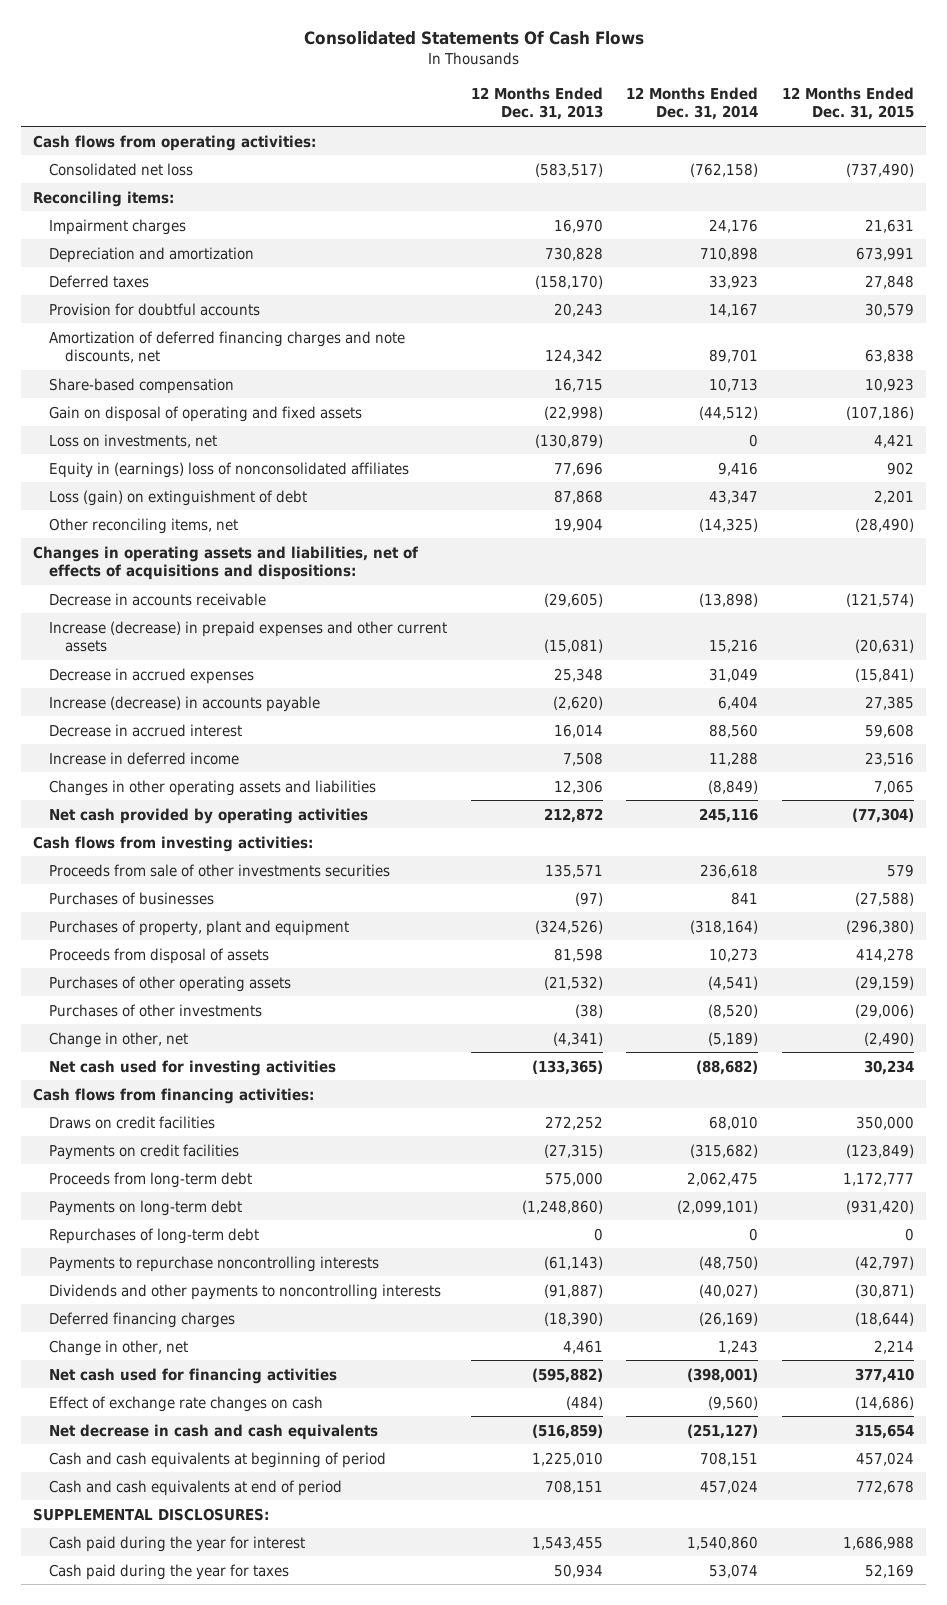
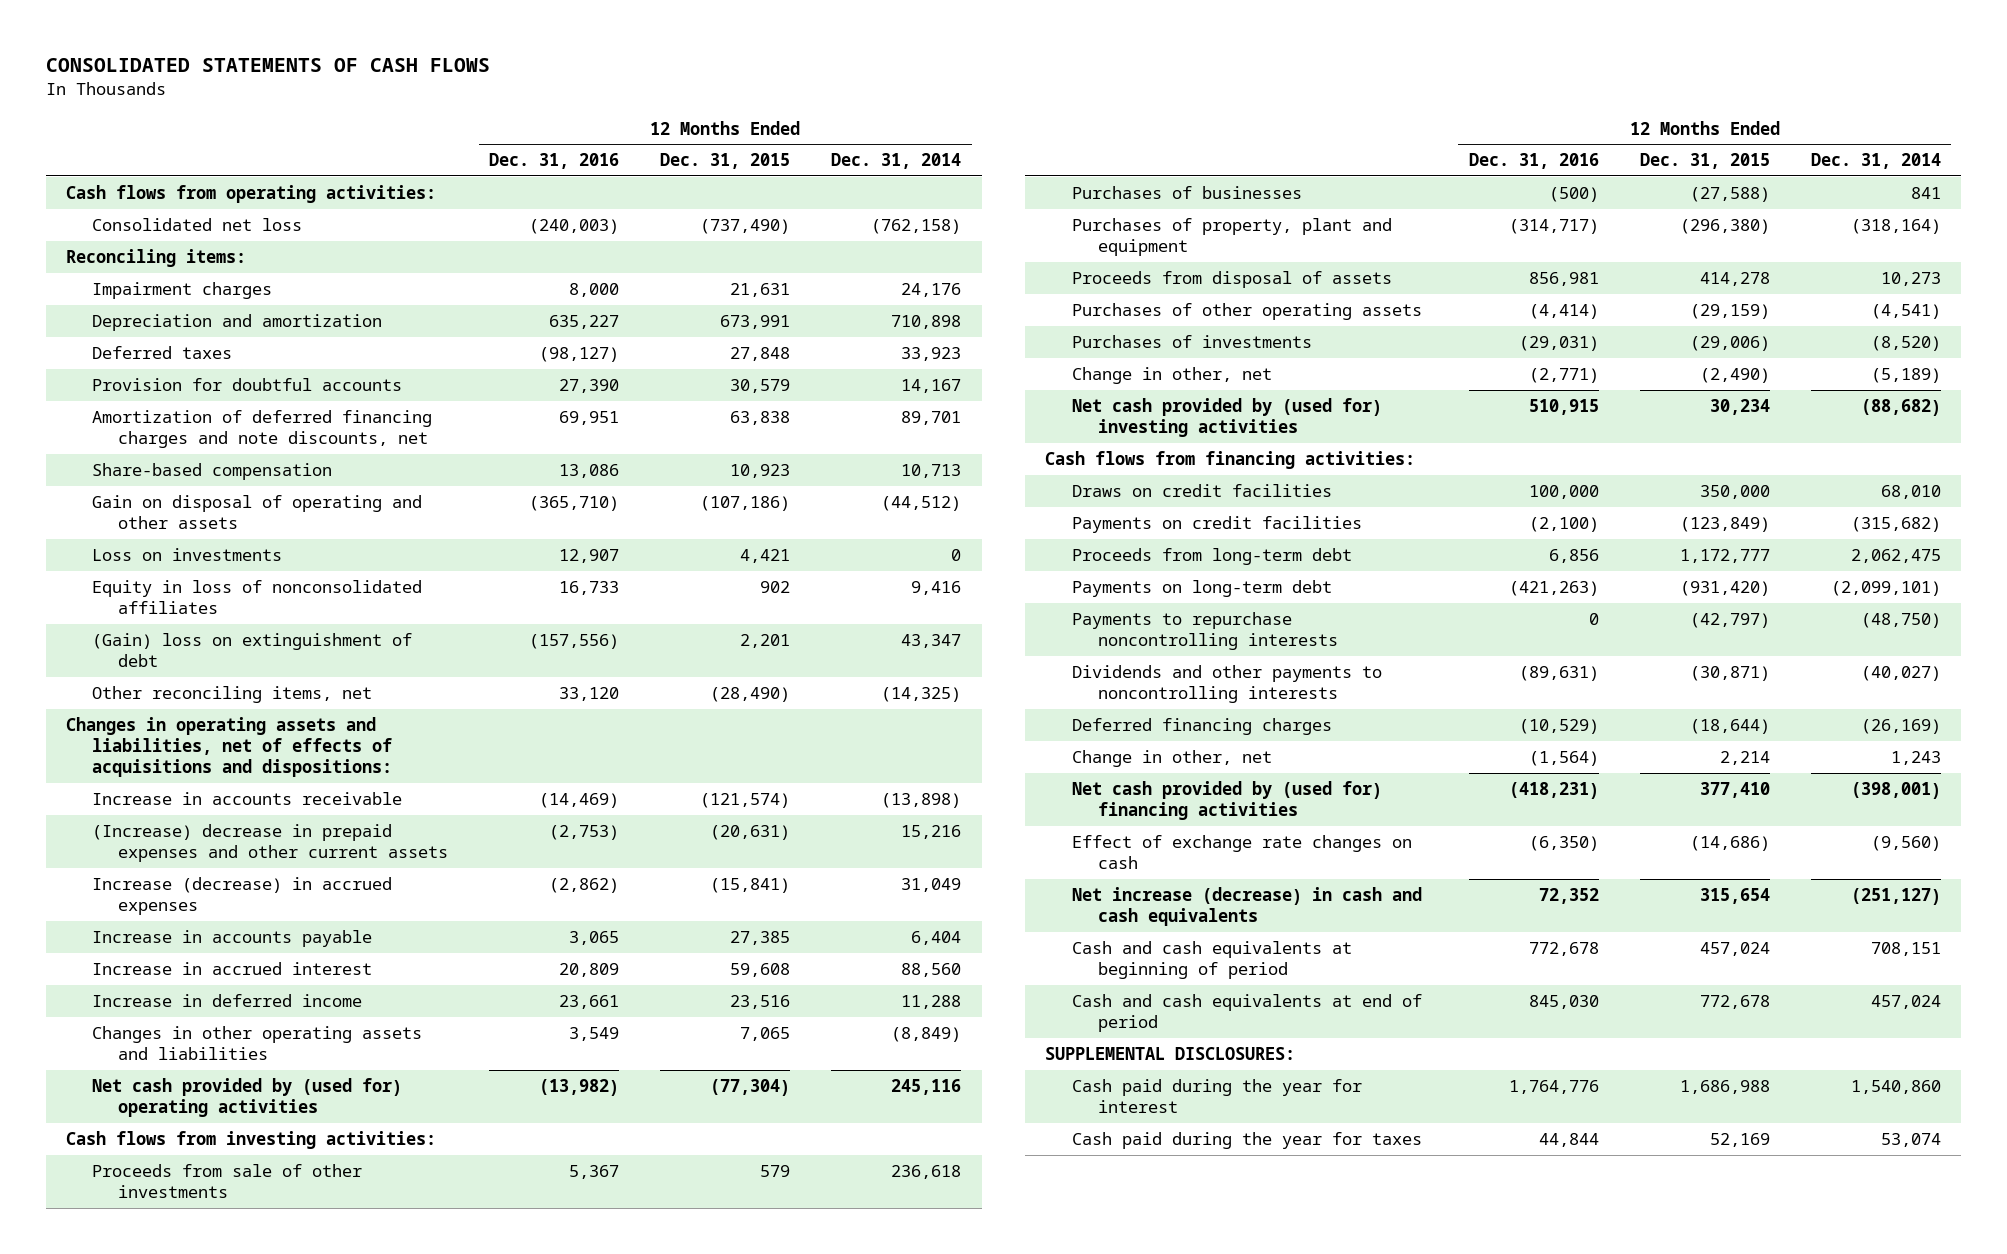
- Consolidated Statements Of Cash Flows
+ CONSOLIDATED STATEMENTS OF CASH FLOWS
- | 12 Months Ended Dec. 31, 2013 | 12 Months Ended Dec. 31, 2014 | 12 Months Ended Dec. 31, 2015
+ | 12 Months Ended Dec. 31, 2016 | 12 Months Ended Dec. 31, 2015 | 12 Months Ended Dec. 31, 2014
- Gain on disposal of operating and fixed assets | (22,998) | (44,512) | (107,186)
- Loss on investments, net | (130,879) | 0 | 4,421
- Equity in (earnings) loss of nonconsolidated affiliates | 77,696 | 9,416 | 902
- Loss (gain) on extinguishment of debt | 87,868 | 43,347 | 2,201
+ Gain on disposal of operating and other assets | (365,710) | (107,186) | (44,512)
+ Loss on investments | 12,907 | 4,421 | 0
+ Equity in loss of nonconsolidated affiliates | 16,733 | 902 | 9,416
+ (Gain) loss on extinguishment of debt | (157,556) | 2,201 | 43,347
- Decrease in accounts receivable | (29,605) | (13,898) | (121,574)
- Increase (decrease) in prepaid expenses and other current assets | (15,081) | 15,216 | (20,631)
- Decrease in accrued expenses | 25,348 | 31,049 | (15,841)
- Increase (decrease) in accounts payable | (2,620) | 6,404 | 27,385
- Decrease in accrued interest | 16,014 | 88,560 | 59,608
+ Increase in accounts receivable | (14,469) | (121,574) | (13,898)
+ (Increase) decrease in prepaid expenses and other current assets | (2,753) | (20,631) | 15,216
+ Increase (decrease) in accrued expenses | (2,862) | (15,841) | 31,049
+ Increase in accounts payable | 3,065 | 27,385 | 6,404
+ Increase in accrued interest | 20,809 | 59,608 | 88,560
- Net cash provided by operating activities | 212,872 | 245,116 | (77,304)
+ Net cash provided by (used for) operating activities | (13,982) | (77,304) | 245,116
- Proceeds from sale of other investments securities | 135,571 | 236,618 | 579
+ Proceeds from sale of other investments | 5,367 | 579 | 236,618
- Purchases of other investments | (38) | (8,520) | (29,006)
+ Purchases of investments | (29,031) | (29,006) | (8,520)
- Net cash used for investing activities | (133,365) | (88,682) | 30,234
+ Net cash provided by (used for) investing activities | 510,915 | 30,234 | (88,682)
- Repurchases of long-term debt | 0 | 0 | 0
- Net cash used for financing activities | (595,882) | (398,001) | 377,410
+ Net cash provided by (used for) financing activities | (418,231) | 377,410 | (398,001)
- Net decrease in cash and cash equivalents | (516,859) | (251,127) | 315,654
+ Net increase (decrease) in cash and cash equivalents | 72,352 | 315,654 | (251,127)

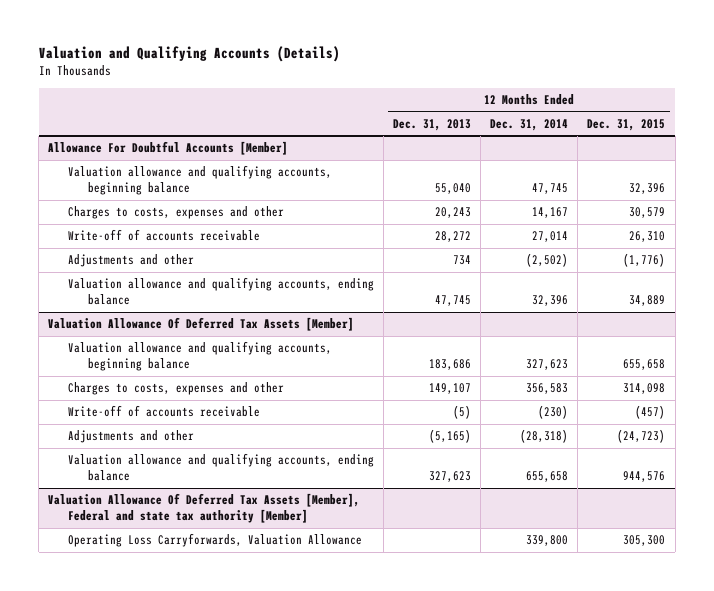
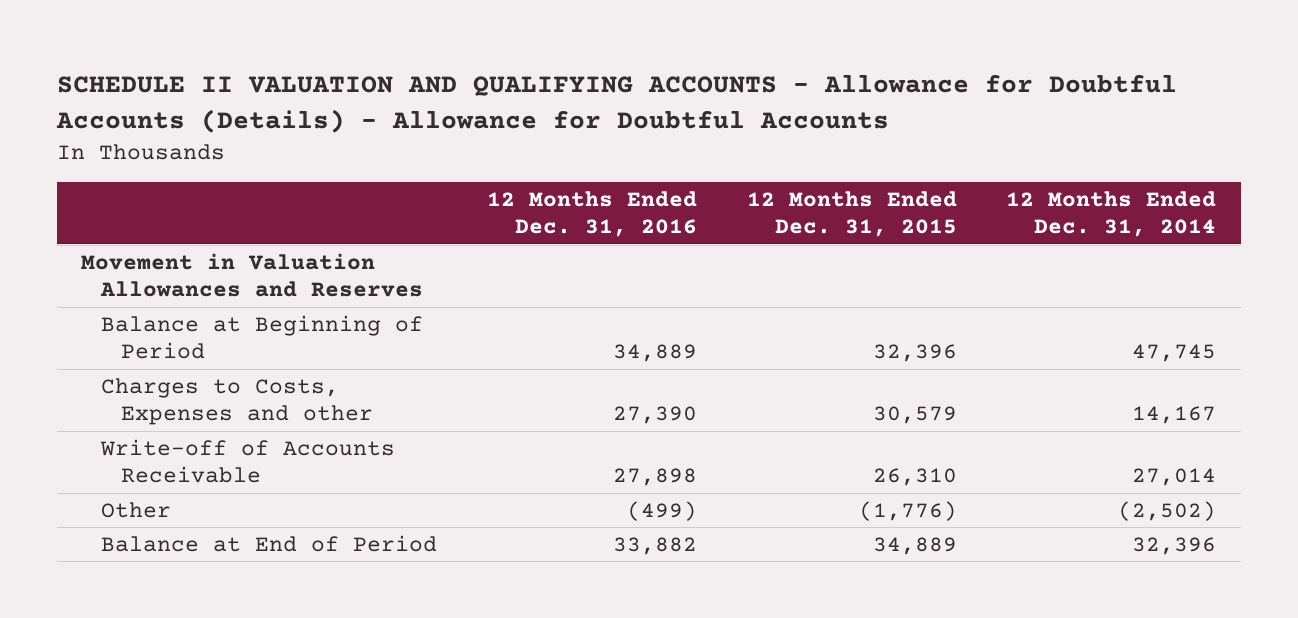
- Valuation and Qualifying Accounts (Details)
+ SCHEDULE II VALUATION AND QUALIFYING ACCOUNTS - Allowance for Doubtful Accounts (Details) - Allowance for Doubtful Accounts
- | 12 Months Ended Dec. 31, 2013 | 12 Months Ended Dec. 31, 2014 | 12 Months Ended Dec. 31, 2015
+ | 12 Months Ended Dec. 31, 2016 | 12 Months Ended Dec. 31, 2015 | 12 Months Ended Dec. 31, 2014
- Allowance For Doubtful Accounts [Member]
- Valuation allowance and qualifying accounts, beginning balance | 55,040 | 47,745 | 32,396
- Charges to costs, expenses and other | 20,243 | 14,167 | 30,579
- Write-off of accounts receivable | 28,272 | 27,014 | 26,310
- Adjustments and other | 734 | (2,502) | (1,776)
- Valuation allowance and qualifying accounts, ending balance | 47,745 | 32,396 | 34,889
- Valuation Allowance Of Deferred Tax Assets [Member]
- Valuation allowance and qualifying accounts, beginning balance | 183,686 | 327,623 | 655,658
- Charges to costs, expenses and other | 149,107 | 356,583 | 314,098
- Write-off of accounts receivable | (5) | (230) | (457)
- Adjustments and other | (5,165) | (28,318) | (24,723)
- Valuation allowance and qualifying accounts, ending balance | 327,623 | 655,658 | 944,576
- Valuation Allowance Of Deferred Tax Assets [Member], Federal and state tax authority [Member]
- Operating Loss Carryforwards, Valuation Allowance | | 339,800 | 305,300
+ Movement in Valuation Allowances and Reserves
+ Balance at Beginning of Period | 34,889 | 32,396 | 47,745
+ Charges to Costs, Expenses and other | 27,390 | 30,579 | 14,167
+ Write-off of Accounts Receivable | 27,898 | 26,310 | 27,014
+ Other | (499) | (1,776) | (2,502)
+ Balance at End of Period | 33,882 | 34,889 | 32,396

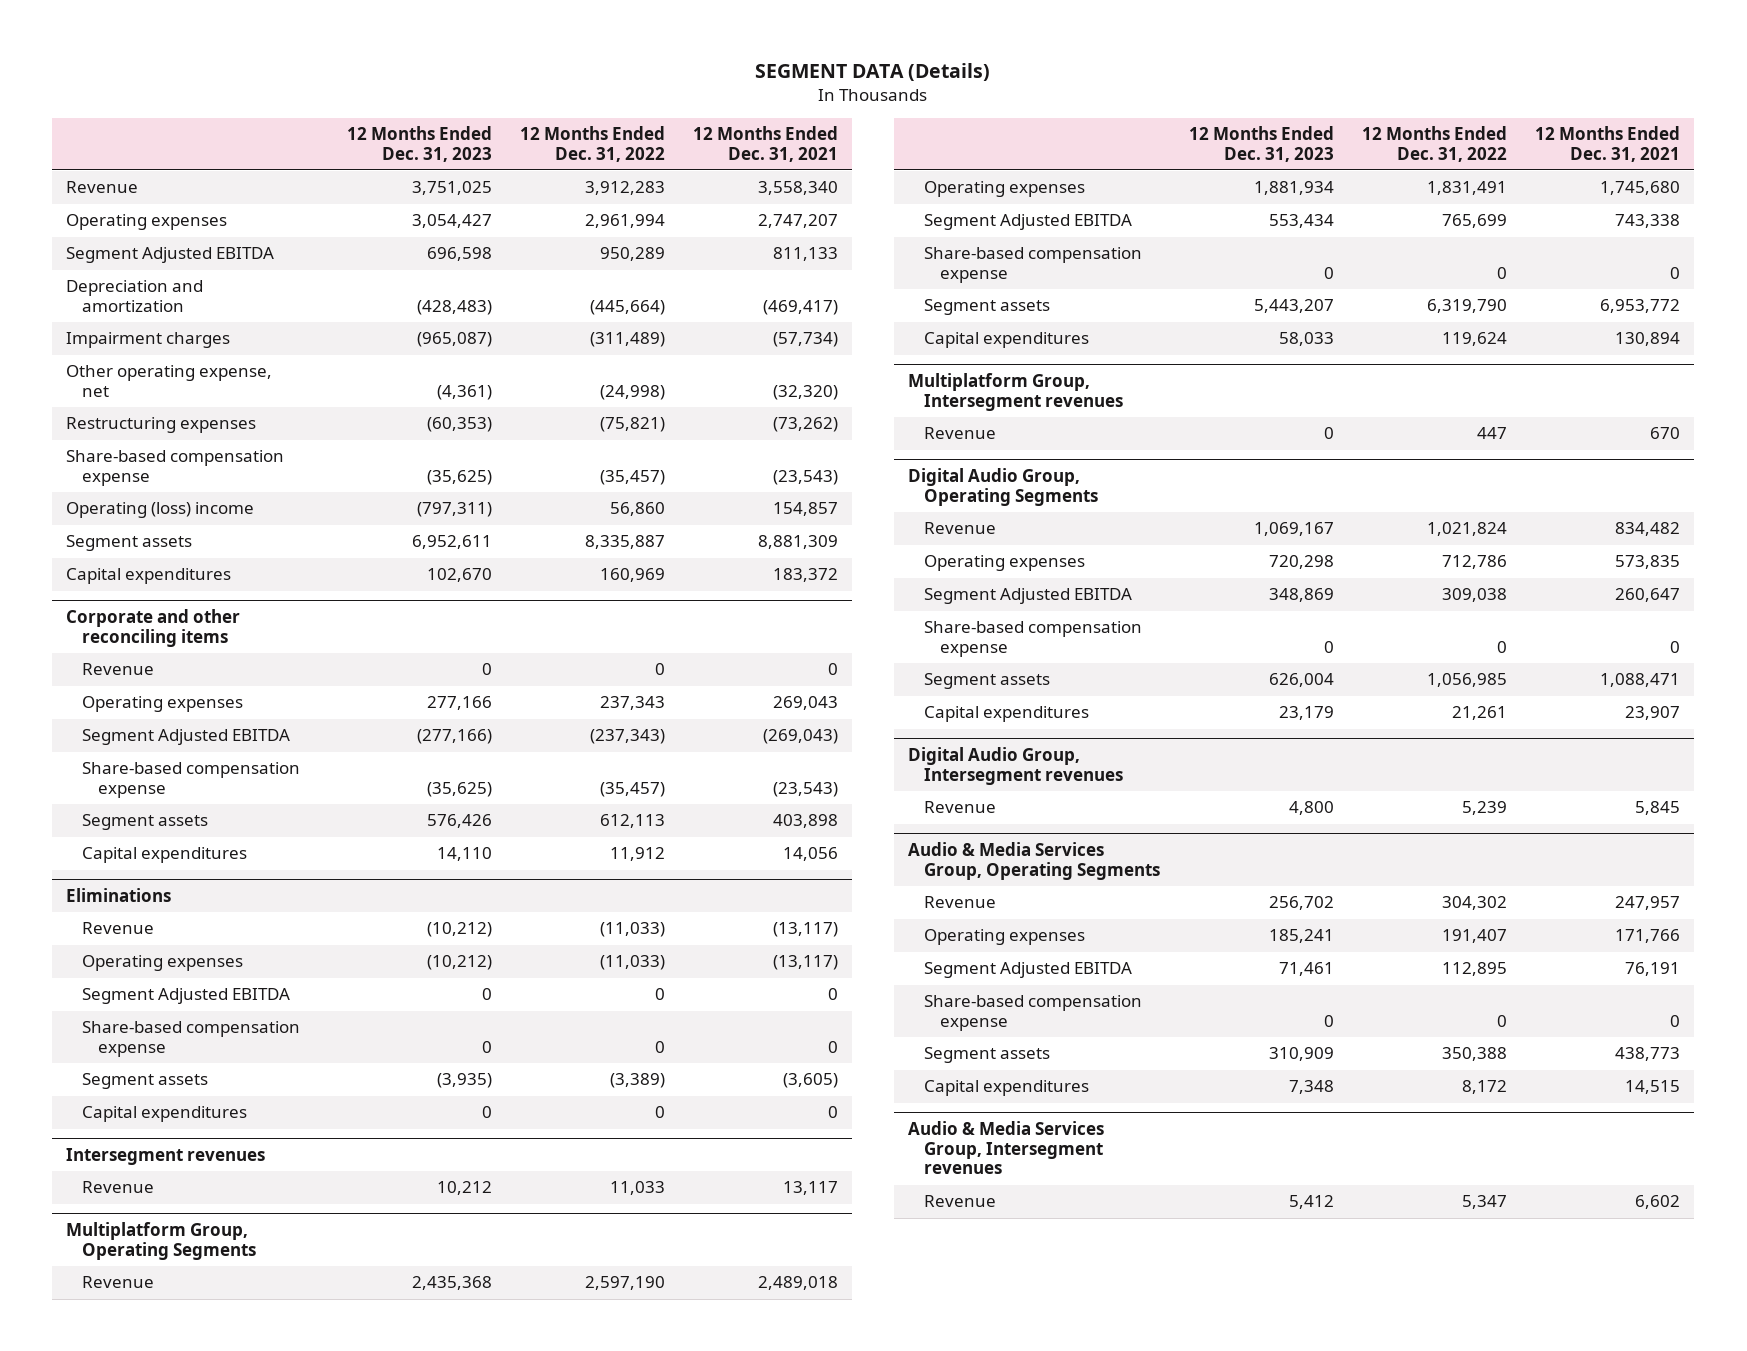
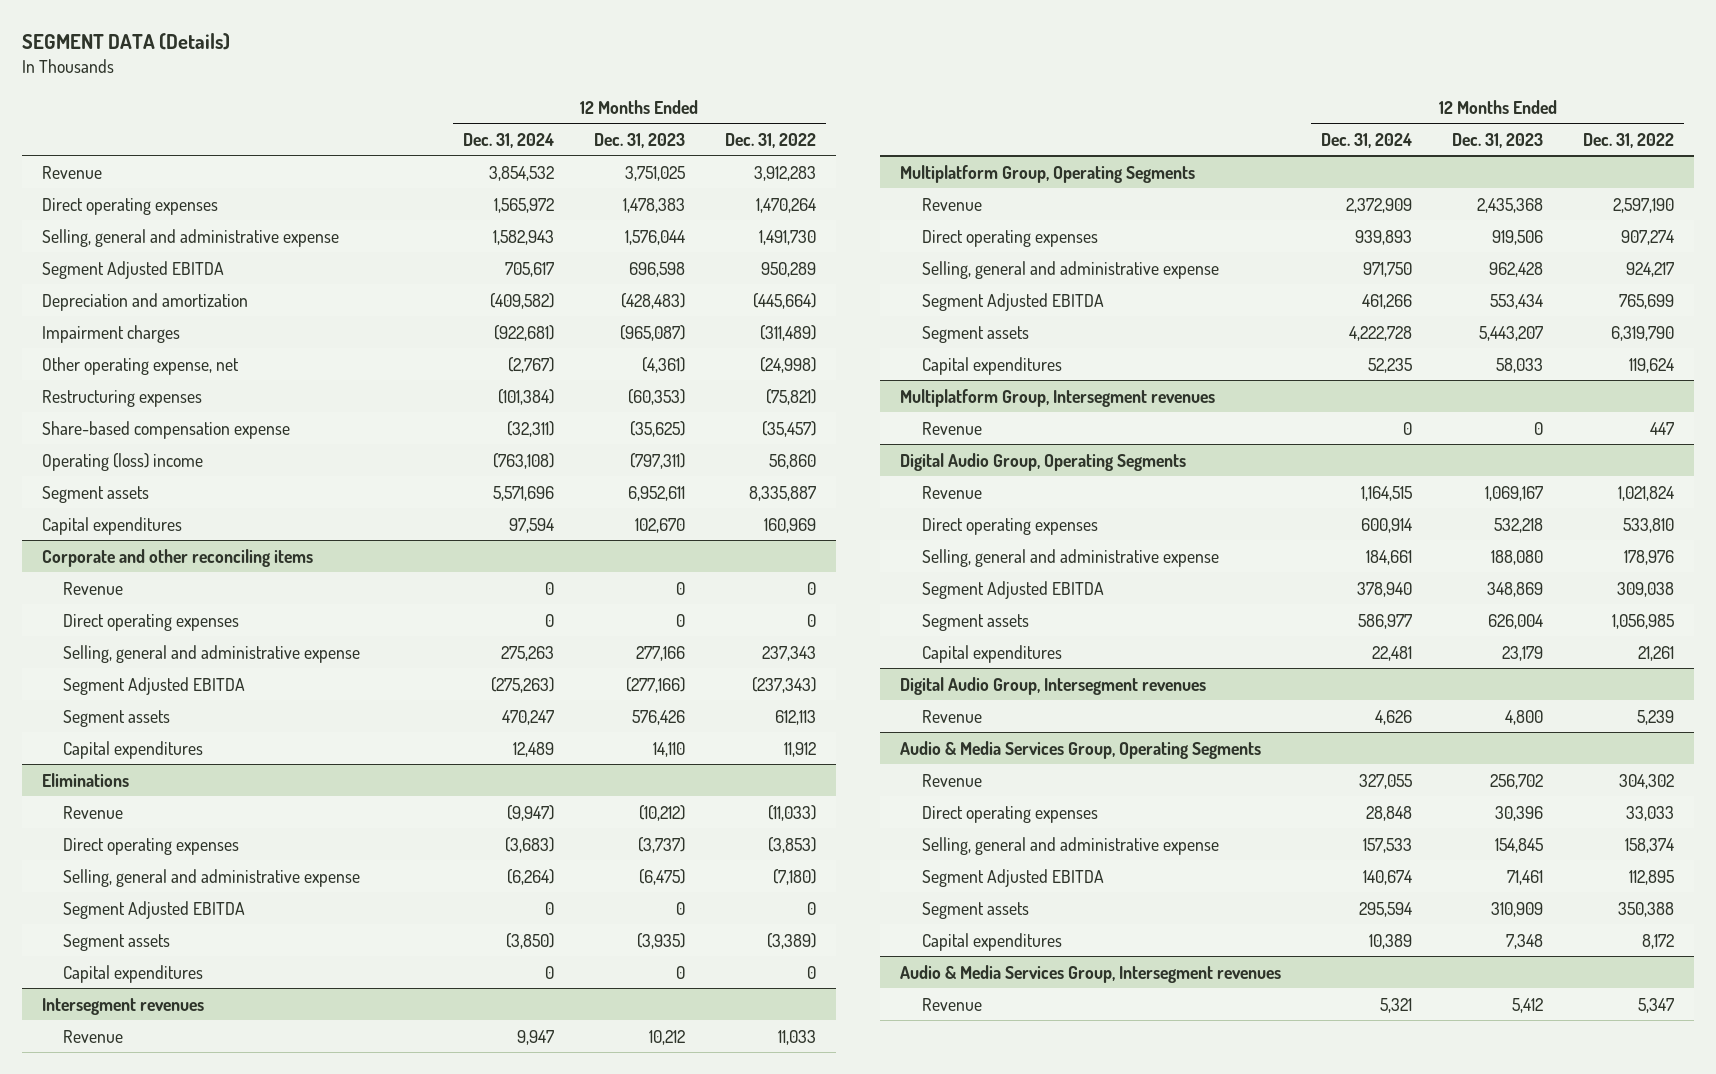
- | 12 Months Ended Dec. 31, 2023 | 12 Months Ended Dec. 31, 2022 | 12 Months Ended Dec. 31, 2021
+ | 12 Months Ended Dec. 31, 2024 | 12 Months Ended Dec. 31, 2023 | 12 Months Ended Dec. 31, 2022
- Operating expenses | 3,054,427 | 2,961,994 | 2,747,207
+ Direct operating expenses | 1,565,972 | 1,478,383 | 1,470,264
+ Selling, general and administrative expense | 1,582,943 | 1,576,044 | 1,491,730
@ Corporate and other reconciling items
- Operating expenses | 277,166 | 237,343 | 269,043
+ Direct operating expenses | 0 | 0 | 0
+ Selling, general and administrative expense | 275,263 | 277,166 | 237,343
- Share-based compensation expense | (35,625) | (35,457) | (23,543)
@ Eliminations
- Operating expenses | (10,212) | (11,033) | (13,117)
+ Direct operating expenses | (3,683) | (3,737) | (3,853)
+ Selling, general and administrative expense | (6,264) | (6,475) | (7,180)
- Share-based compensation expense | 0 | 0 | 0
@ Multiplatform Group, Operating Segments
- Operating expenses | 1,881,934 | 1,831,491 | 1,745,680
+ Direct operating expenses | 939,893 | 919,506 | 907,274
+ Selling, general and administrative expense | 971,750 | 962,428 | 924,217
- Share-based compensation expense | 0 | 0 | 0
@ Digital Audio Group, Operating Segments
- Operating expenses | 720,298 | 712,786 | 573,835
+ Direct operating expenses | 600,914 | 532,218 | 533,810
+ Selling, general and administrative expense | 184,661 | 188,080 | 178,976
- Share-based compensation expense | 0 | 0 | 0
@ Audio & Media Services Group, Operating Segments
- Operating expenses | 185,241 | 191,407 | 171,766
+ Direct operating expenses | 28,848 | 30,396 | 33,033
+ Selling, general and administrative expense | 157,533 | 154,845 | 158,374
- Share-based compensation expense | 0 | 0 | 0

